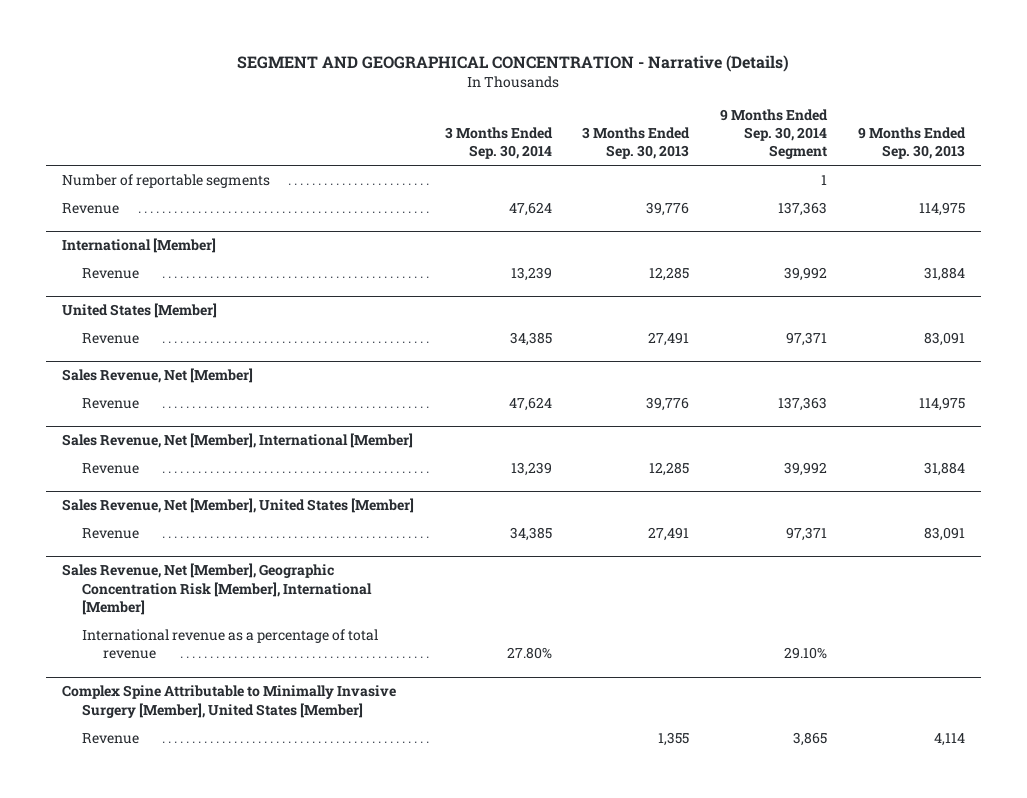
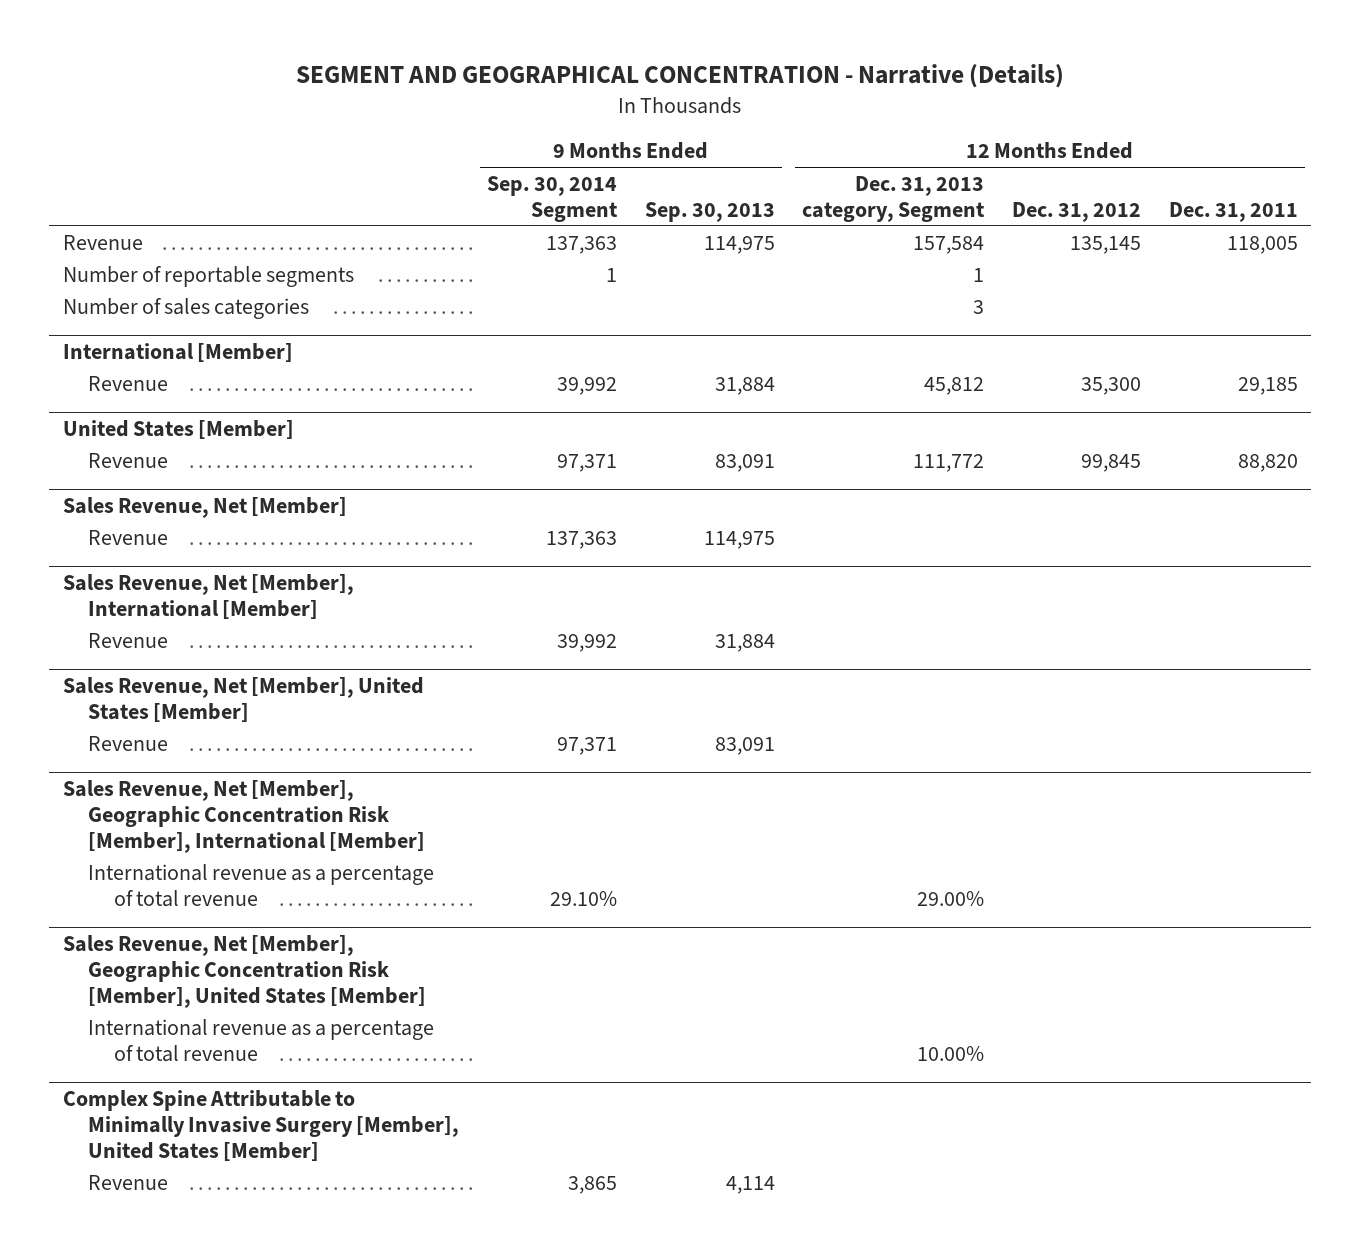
- | 3 Months Ended Sep. 30, 2014 | 3 Months Ended Sep. 30, 2013 | 9 Months Ended Sep. 30, 2014 Segment | 9 Months Ended Sep. 30, 2013
+ | 9 Months Ended Sep. 30, 2014 Segment | 9 Months Ended Sep. 30, 2013 | 12 Months Ended Dec. 31, 2013 category, Segment | 12 Months Ended Dec. 31, 2012 | 12 Months Ended Dec. 31, 2011
moved down: Number of reportable segments | 1 | | 1 | |
+ Number of sales categories | | | 3 | |
+ Sales Revenue, Net [Member], Geographic Concentration Risk [Member], United States [Member]
+ International revenue as a percentage of total revenue | | | 10.00% | |

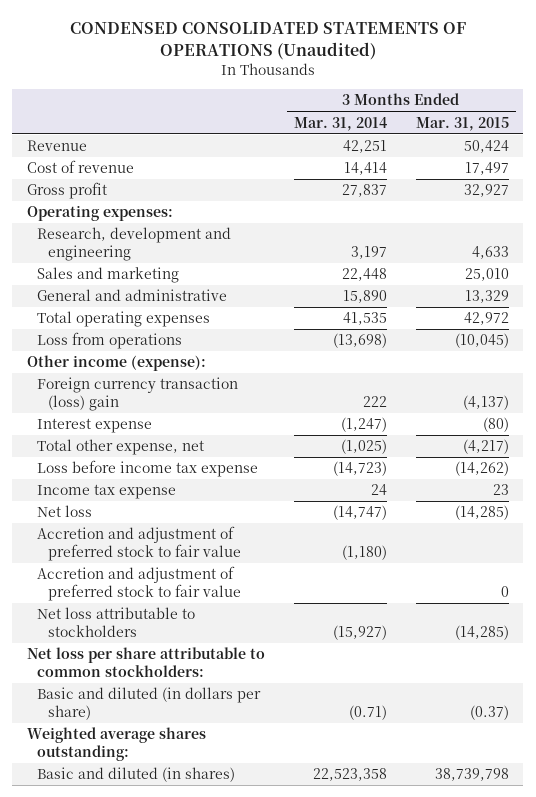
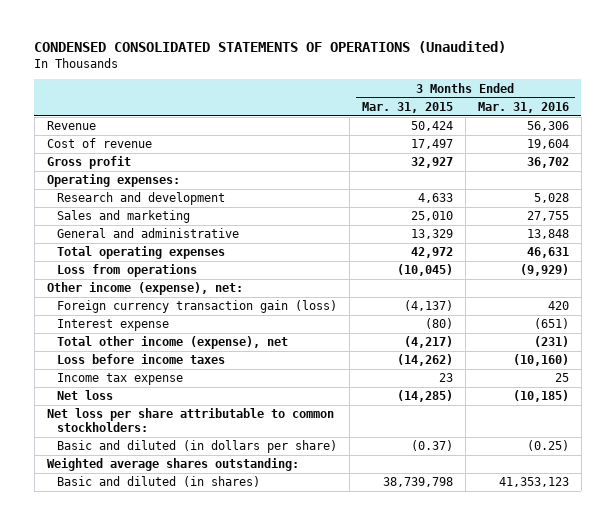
- | 3 Months Ended Mar. 31, 2014 | 3 Months Ended Mar. 31, 2015
+ | 3 Months Ended Mar. 31, 2015 | 3 Months Ended Mar. 31, 2016
- Research, development and engineering | 3,197 | 4,633
+ Research and development | 4,633 | 5,028
- Other income (expense):
- Foreign currency transaction (loss) gain | 222 | (4,137)
+ Other income (expense), net:
+ Foreign currency transaction gain (loss) | (4,137) | 420
- Total other expense, net | (1,025) | (4,217)
- Loss before income tax expense | (14,723) | (14,262)
+ Total other income (expense), net | (4,217) | (231)
+ Loss before income taxes | (14,262) | (10,160)
- Accretion and adjustment of preferred stock to fair value | (1,180) |
- Accretion and adjustment of preferred stock to fair value | | 0
- Net loss attributable to stockholders | (15,927) | (14,285)

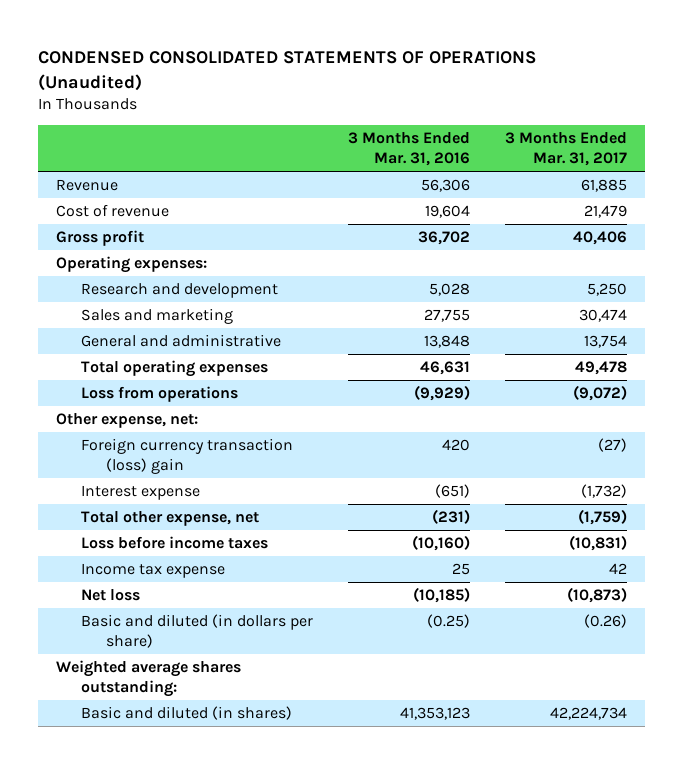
- | 3 Months Ended Mar. 31, 2015 | 3 Months Ended Mar. 31, 2016
+ | 3 Months Ended Mar. 31, 2016 | 3 Months Ended Mar. 31, 2017
- Other income (expense), net:
- Foreign currency transaction gain (loss) | (4,137) | 420
+ Other expense, net:
+ Foreign currency transaction (loss) gain | 420 | (27)
- Total other income (expense), net | (4,217) | (231)
+ Total other expense, net | (231) | (1,759)
- Net loss per share attributable to common stockholders:

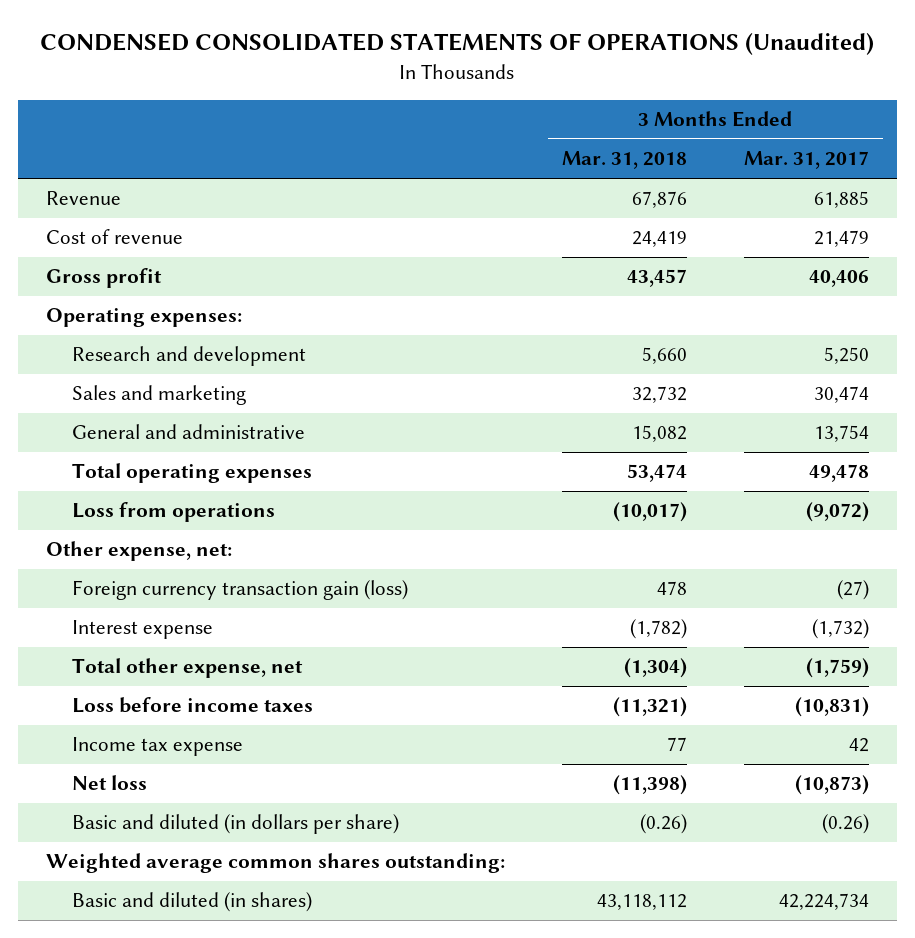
- | 3 Months Ended Mar. 31, 2016 | 3 Months Ended Mar. 31, 2017
+ | 3 Months Ended Mar. 31, 2018 | 3 Months Ended Mar. 31, 2017
- Foreign currency transaction (loss) gain | 420 | (27)
+ Foreign currency transaction gain (loss) | 478 | (27)
- Weighted average shares outstanding:
+ Weighted average common shares outstanding:

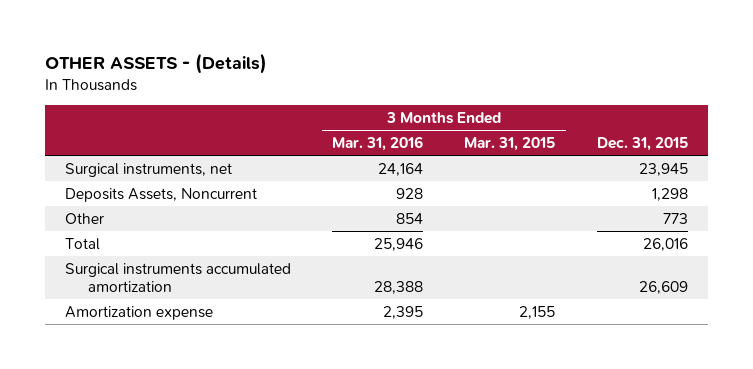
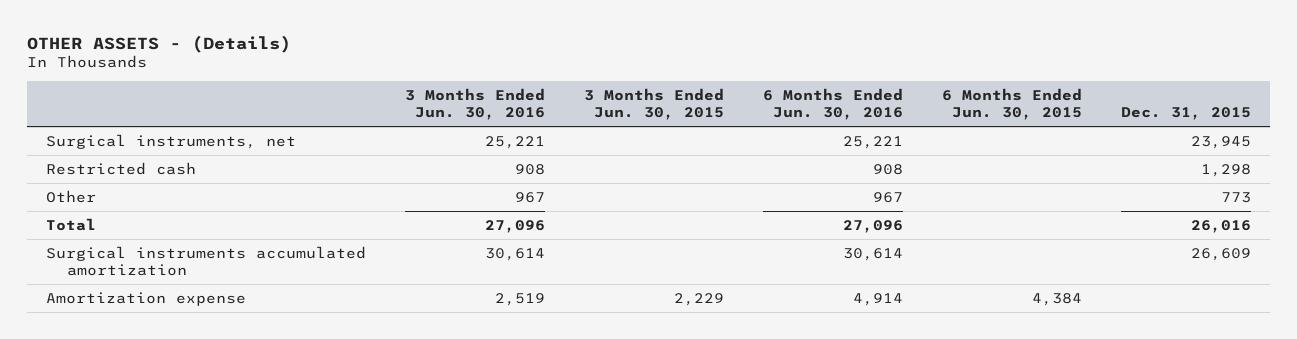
- | 3 Months Ended Mar. 31, 2016 | 3 Months Ended Mar. 31, 2015 | Dec. 31, 2015
+ | 3 Months Ended Jun. 30, 2016 | 3 Months Ended Jun. 30, 2015 | 6 Months Ended Jun. 30, 2016 | 6 Months Ended Jun. 30, 2015 | Dec. 31, 2015
- Deposits Assets, Noncurrent | 928 | | 1,298
+ Restricted cash | 908 | | 908 | | 1,298

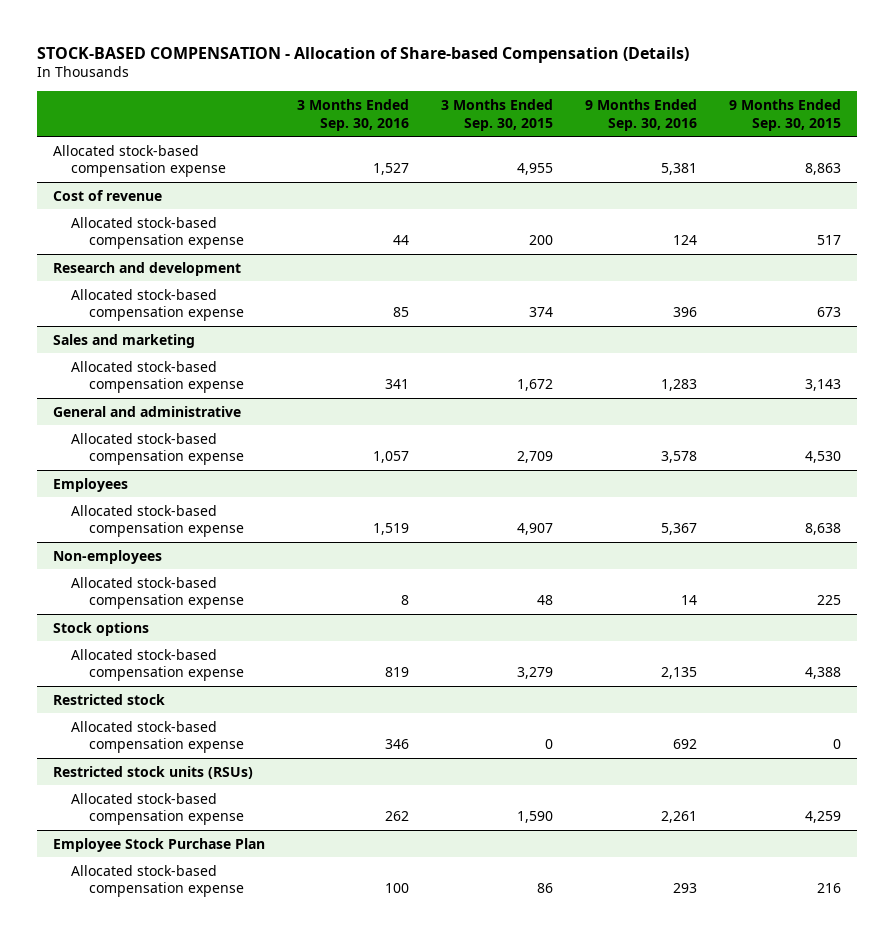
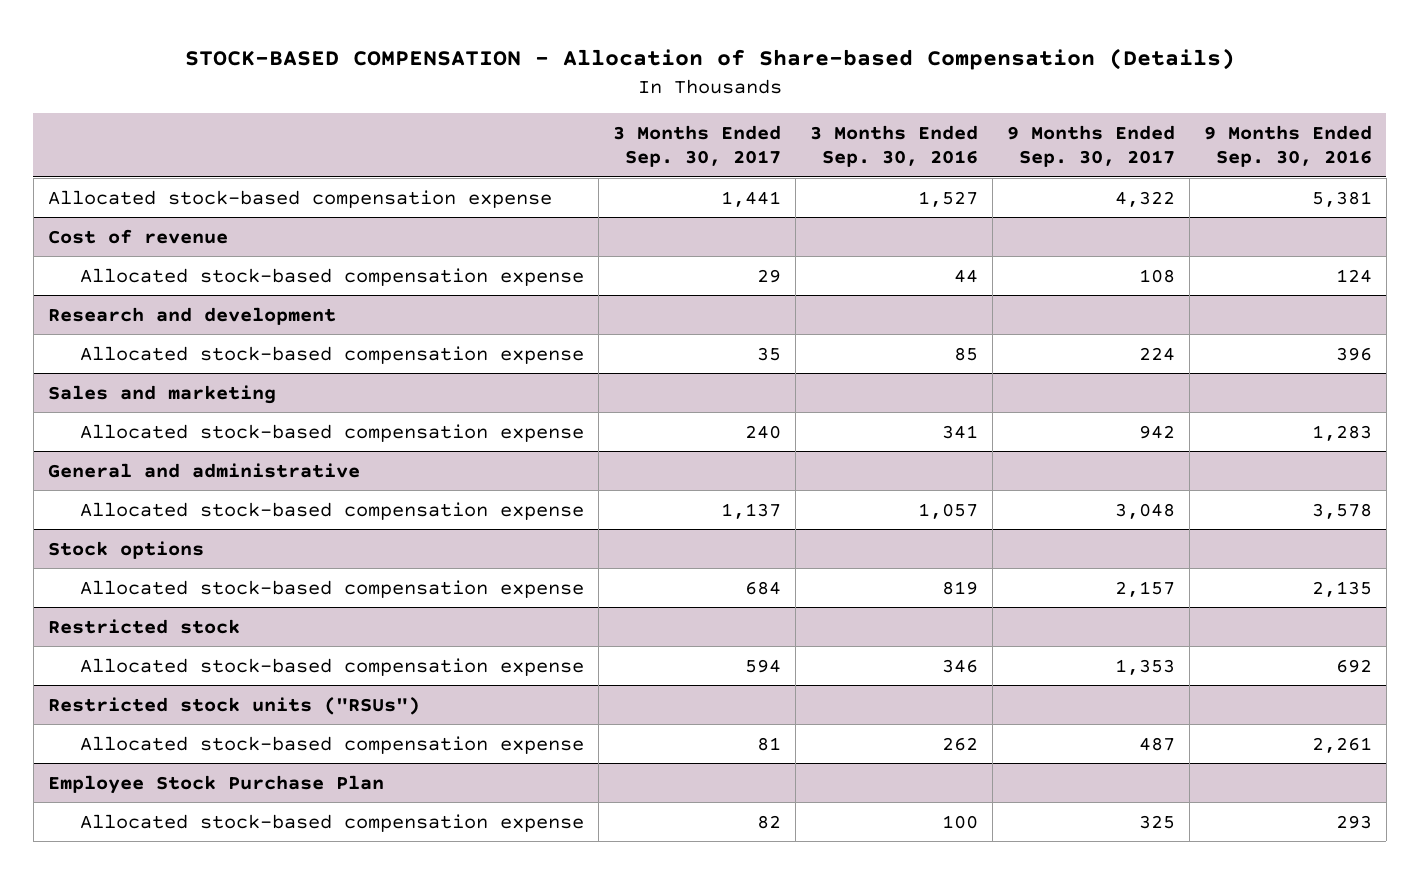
- | 3 Months Ended Sep. 30, 2016 | 3 Months Ended Sep. 30, 2015 | 9 Months Ended Sep. 30, 2016 | 9 Months Ended Sep. 30, 2015
+ | 3 Months Ended Sep. 30, 2017 | 3 Months Ended Sep. 30, 2016 | 9 Months Ended Sep. 30, 2017 | 9 Months Ended Sep. 30, 2016
- Employees
- Allocated stock-based compensation expense | 1,519 | 4,907 | 5,367 | 8,638
- Non-employees
- Allocated stock-based compensation expense | 8 | 48 | 14 | 225
- Restricted stock units (RSUs)
+ Restricted stock units ("RSUs")

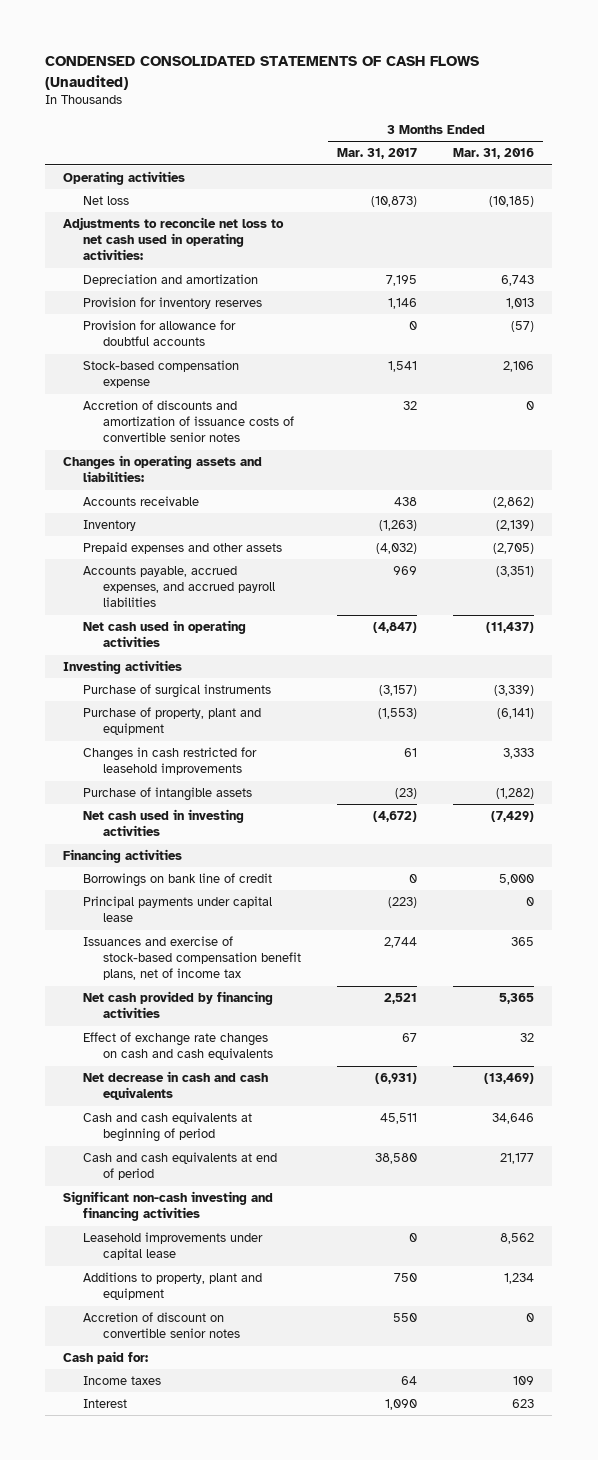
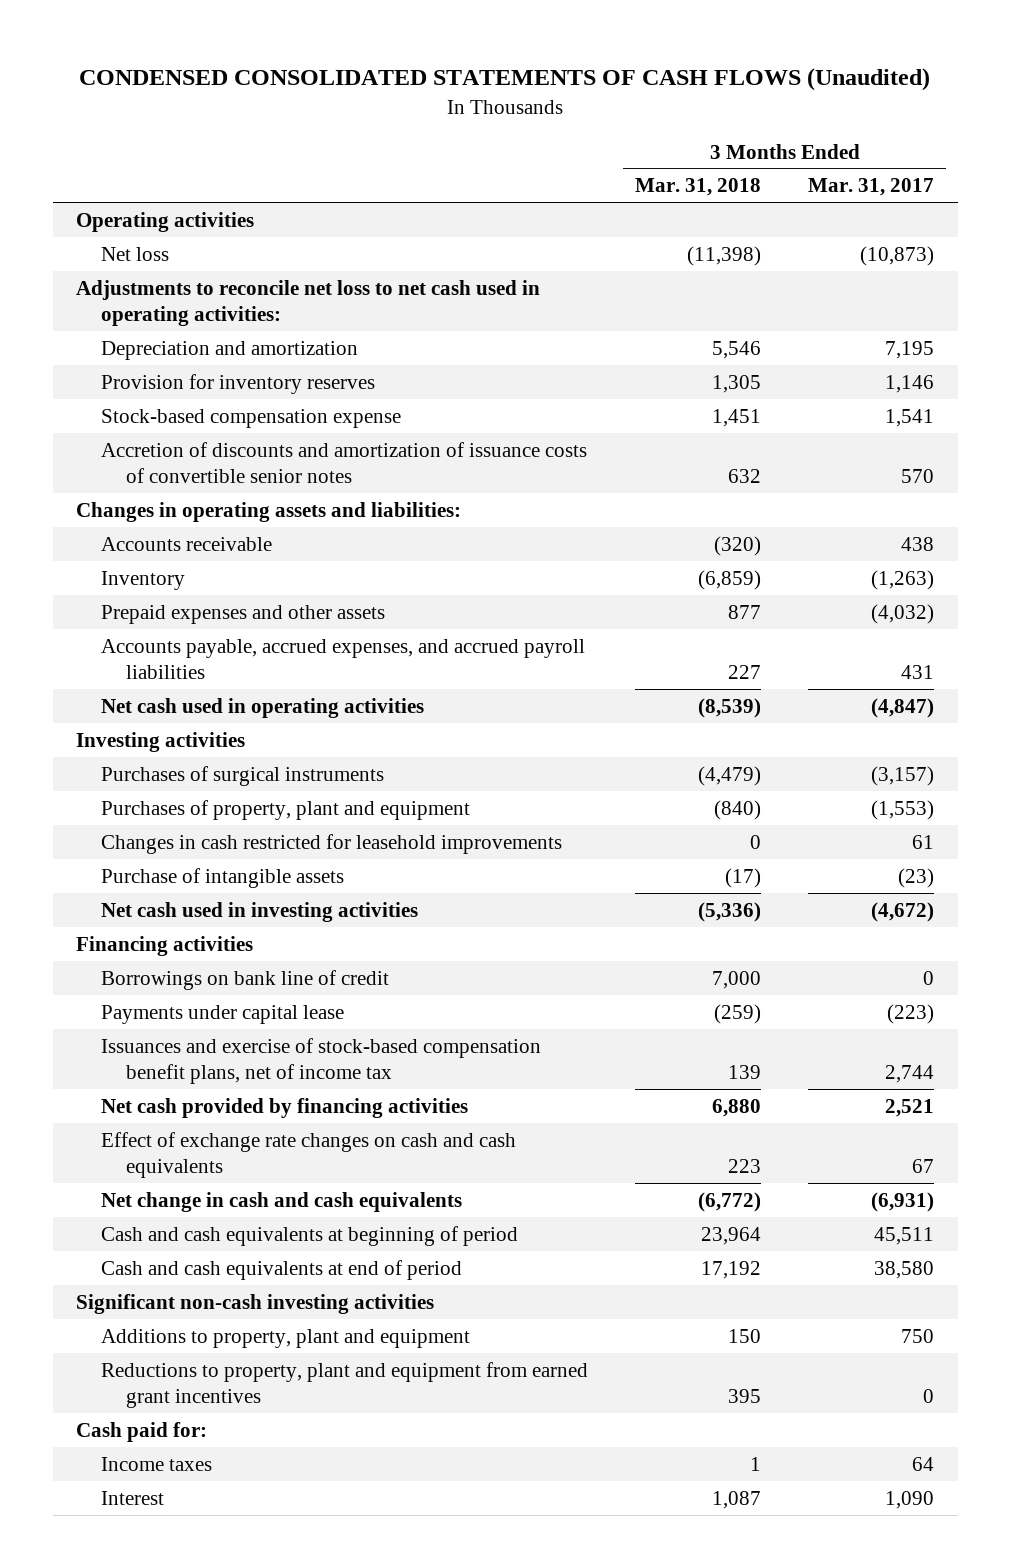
- | 3 Months Ended Mar. 31, 2017 | 3 Months Ended Mar. 31, 2016
+ | 3 Months Ended Mar. 31, 2018 | 3 Months Ended Mar. 31, 2017
- Provision for allowance for doubtful accounts | 0 | (57)
- Accretion of discounts and amortization of issuance costs of convertible senior notes | 32 | 0
+ Accretion of discounts and amortization of issuance costs of convertible senior notes | 632 | 570
- Accounts payable, accrued expenses, and accrued payroll liabilities | 969 | (3,351)
+ Accounts payable, accrued expenses, and accrued payroll liabilities | 227 | 431
- Purchase of surgical instruments | (3,157) | (3,339)
- Purchase of property, plant and equipment | (1,553) | (6,141)
+ Purchases of surgical instruments | (4,479) | (3,157)
+ Purchases of property, plant and equipment | (840) | (1,553)
- Principal payments under capital lease | (223) | 0
+ Payments under capital lease | (259) | (223)
- Net decrease in cash and cash equivalents | (6,931) | (13,469)
+ Net change in cash and cash equivalents | (6,772) | (6,931)
- Significant non-cash investing and financing activities
- Leasehold improvements under capital lease | 0 | 8,562
+ Significant non-cash investing activities
- Accretion of discount on convertible senior notes | 550 | 0
+ Reductions to property, plant and equipment from earned grant incentives | 395 | 0

